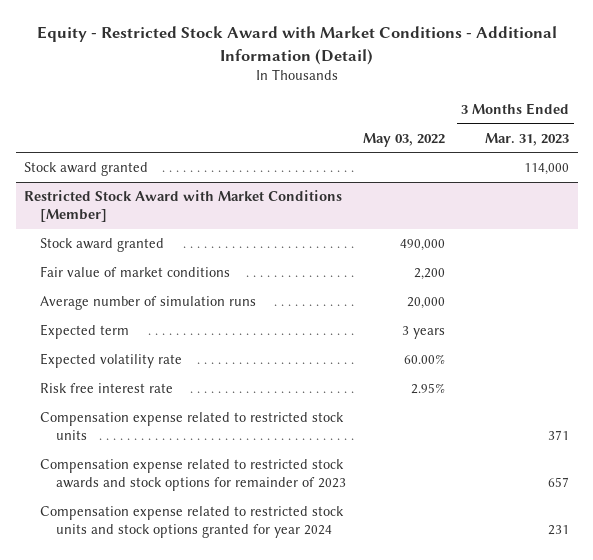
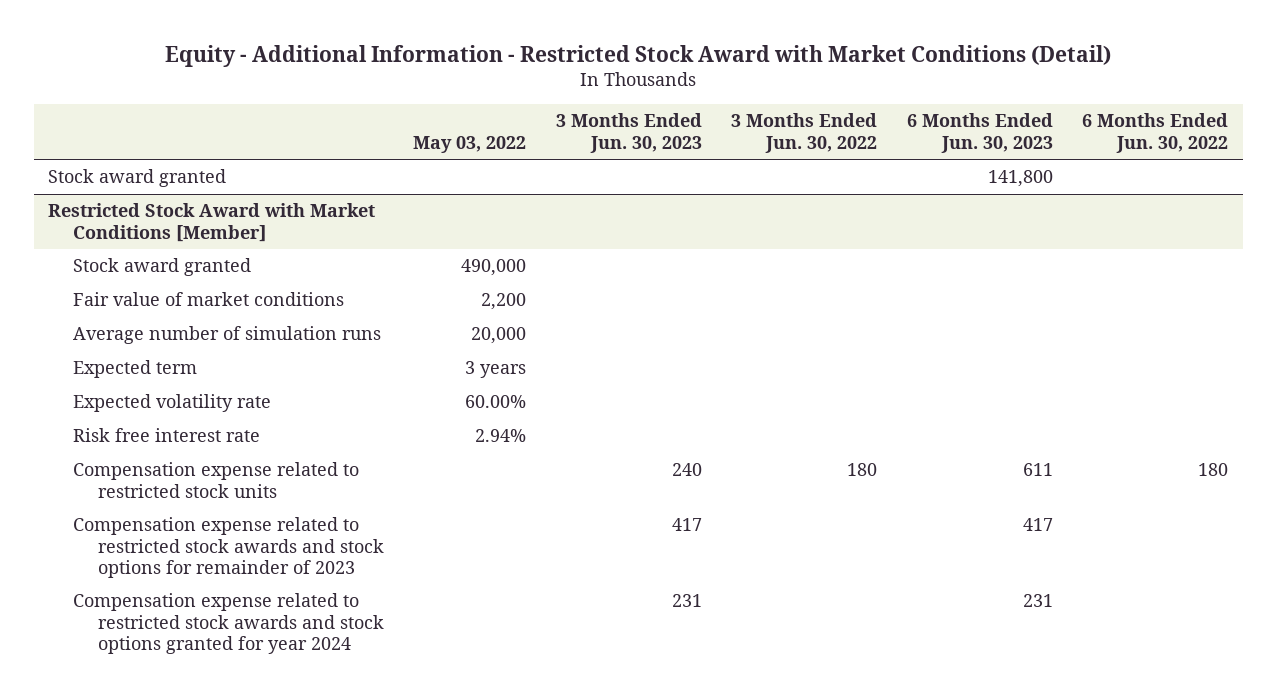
- Equity - Restricted Stock Award with Market Conditions - Additional Information (Detail)
+ Equity - Additional Information - Restricted Stock Award with Market Conditions (Detail)
- | May 03, 2022 | 3 Months Ended Mar. 31, 2023
+ | May 03, 2022 | 3 Months Ended Jun. 30, 2023 | 3 Months Ended Jun. 30, 2022 | 6 Months Ended Jun. 30, 2023 | 6 Months Ended Jun. 30, 2022
@ Restricted Stock Award with Market Conditions [Member]
- Risk free interest rate | 2.95% |
+ Risk free interest rate | 2.94% | | | |
- Compensation expense related to restricted stock units and stock options granted for year 2024 | | 231
+ Compensation expense related to restricted stock awards and stock options granted for year 2024 | | 231 | | 231 |

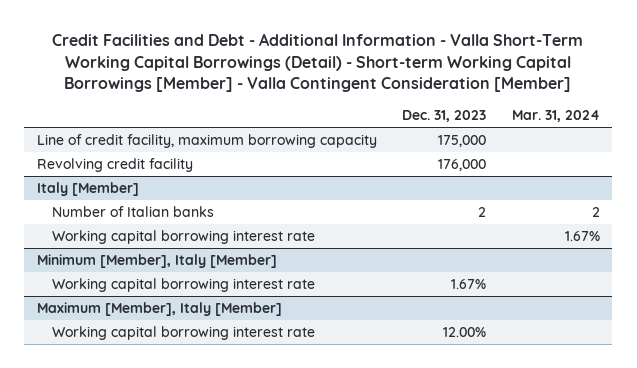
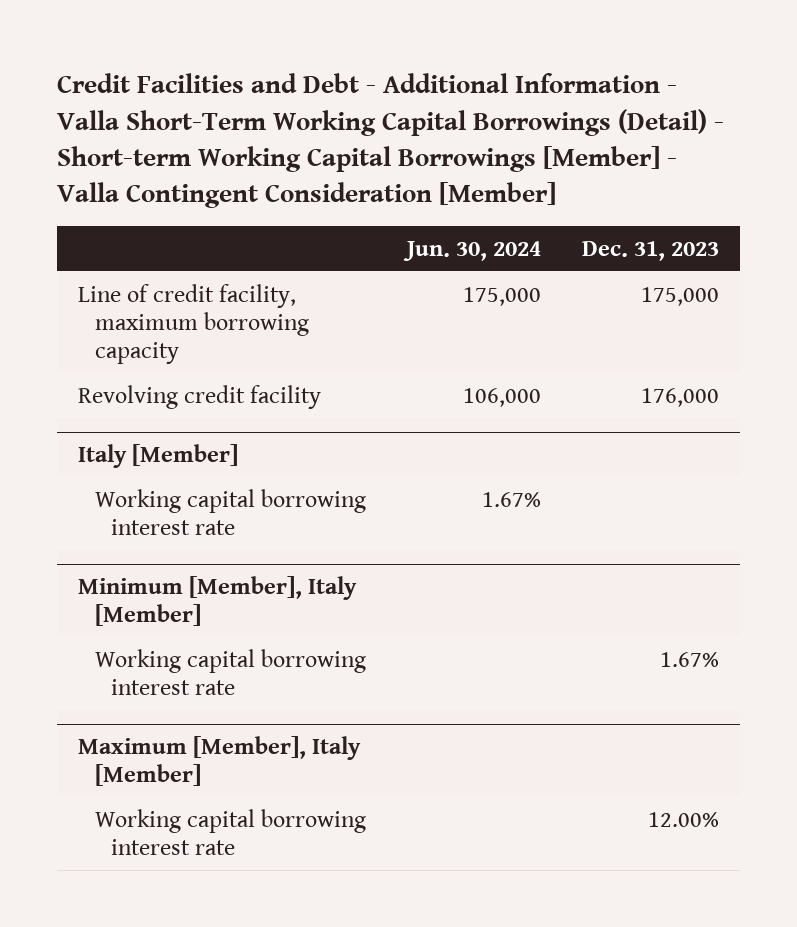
- | Dec. 31, 2023 | Mar. 31, 2024
+ | Jun. 30, 2024 | Dec. 31, 2023
@ Italy [Member]
- Number of Italian banks | 2 | 2

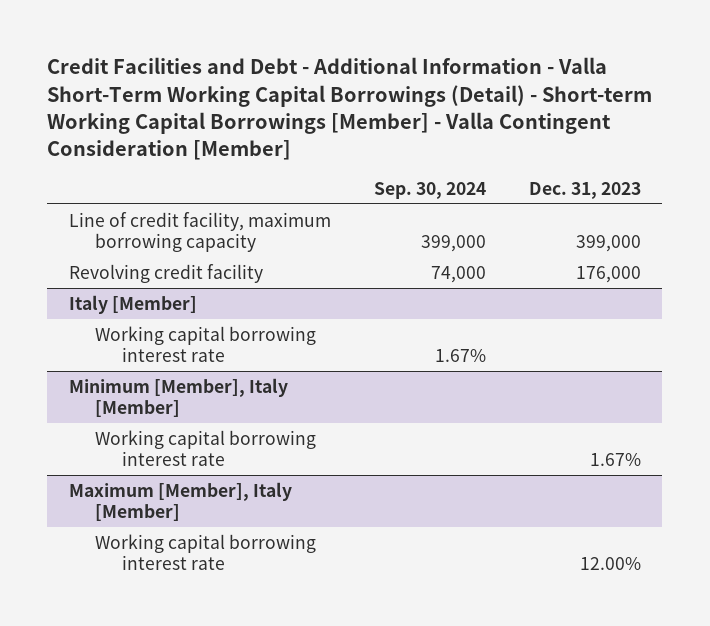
- | Jun. 30, 2024 | Dec. 31, 2023
+ | Sep. 30, 2024 | Dec. 31, 2023
- Line of credit facility, maximum borrowing capacity | 175,000 | 175,000
+ Line of credit facility, maximum borrowing capacity | 399,000 | 399,000

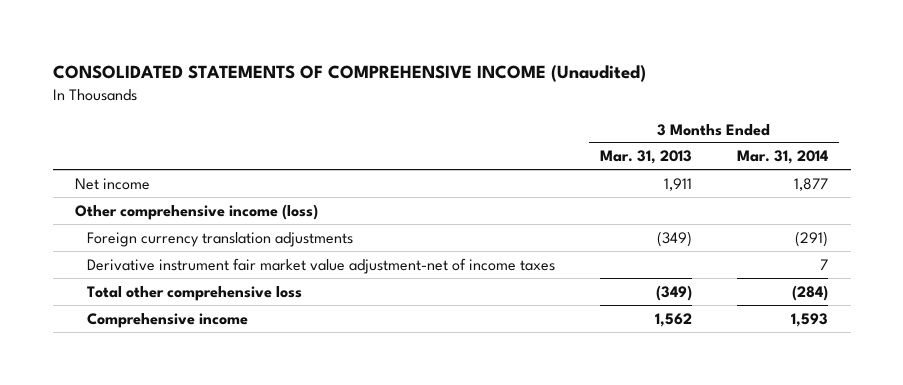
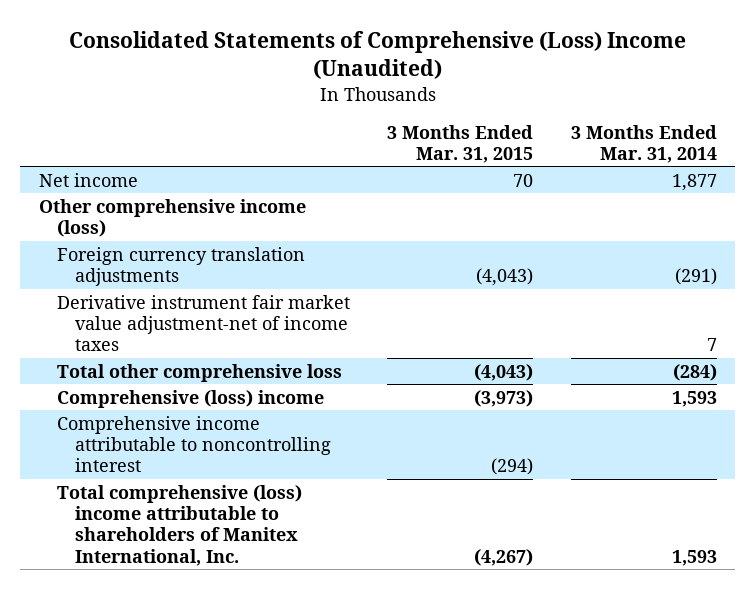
- CONSOLIDATED STATEMENTS OF COMPREHENSIVE INCOME (Unaudited)
+ Consolidated Statements of Comprehensive (Loss) Income (Unaudited)
- | 3 Months Ended Mar. 31, 2013 | 3 Months Ended Mar. 31, 2014
+ | 3 Months Ended Mar. 31, 2015 | 3 Months Ended Mar. 31, 2014
- Comprehensive income | 1,562 | 1,593
+ Comprehensive (loss) income | (3,973) | 1,593
+ Comprehensive income attributable to noncontrolling interest | (294) |
+ Total comprehensive (loss) income attributable to shareholders of Manitex International, Inc. | (4,267) | 1,593

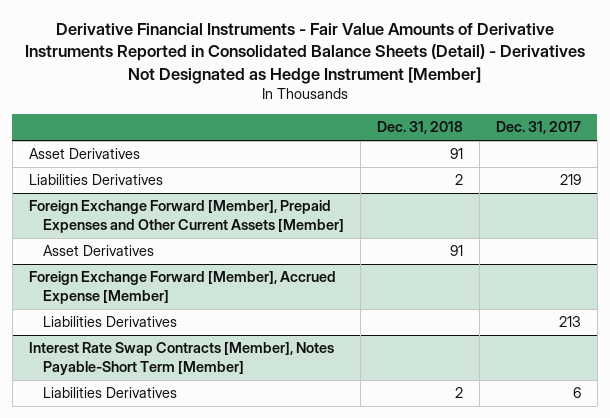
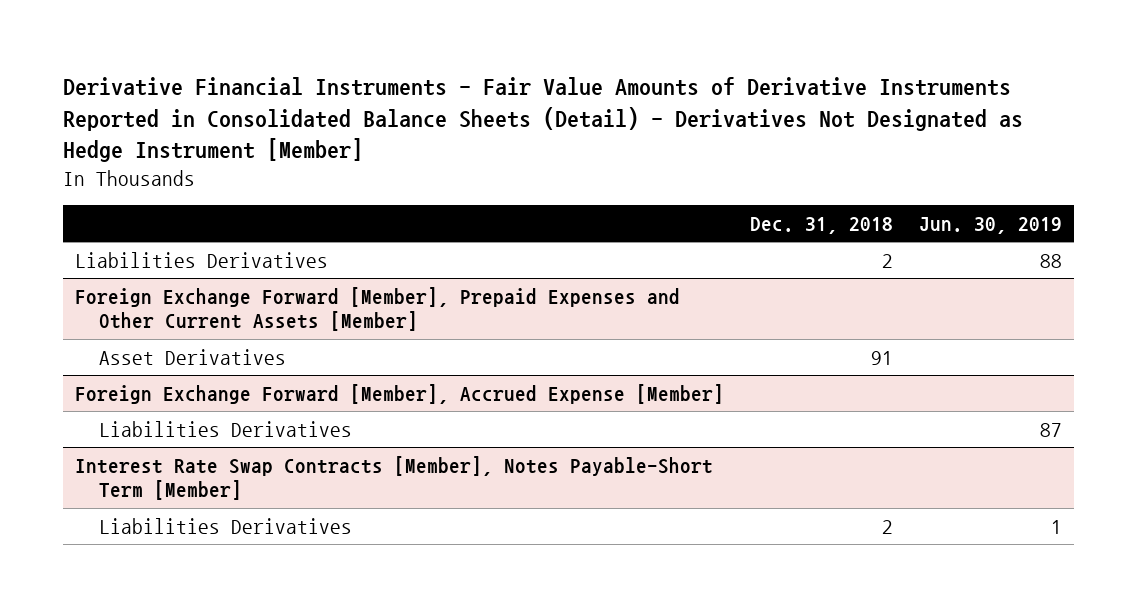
- | Dec. 31, 2018 | Dec. 31, 2017
+ | Dec. 31, 2018 | Jun. 30, 2019
- Asset Derivatives | 91 |

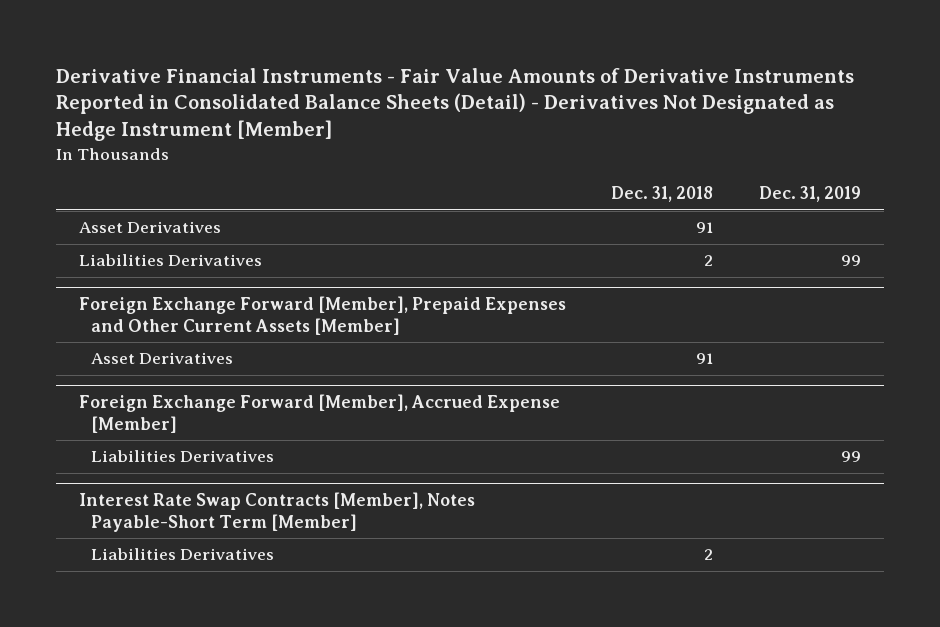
- | Dec. 31, 2018 | Jun. 30, 2019
+ | Dec. 31, 2018 | Dec. 31, 2019
+ Asset Derivatives | 91 |

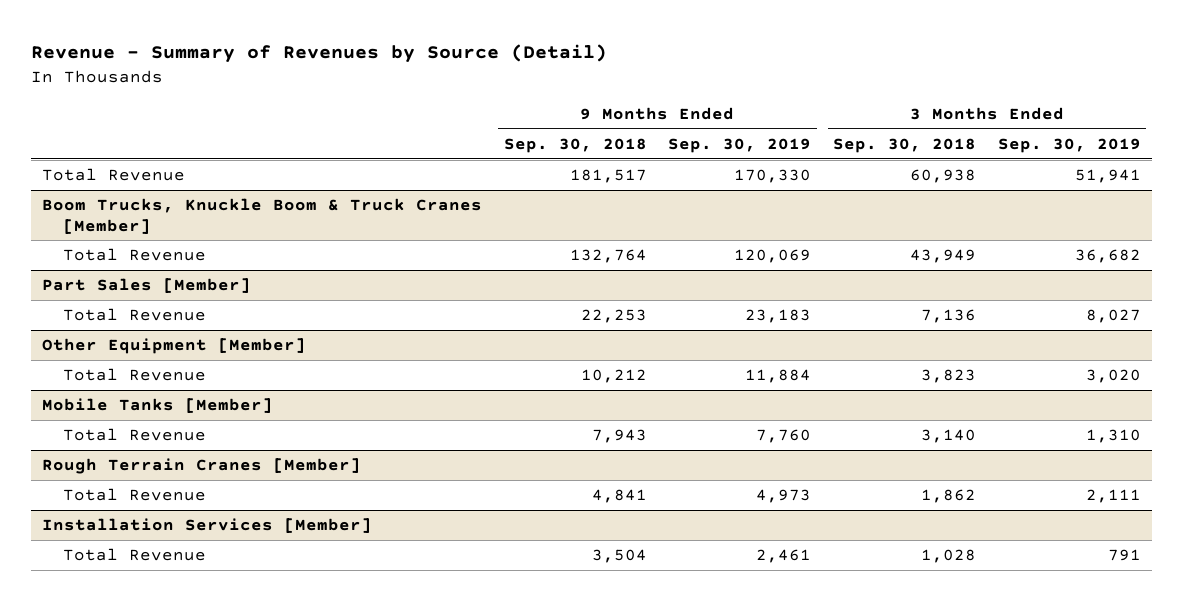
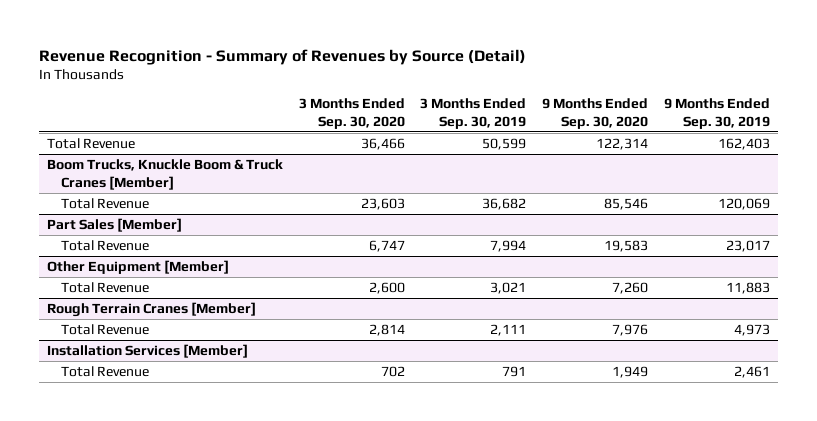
- Revenue - Summary of Revenues by Source (Detail)
+ Revenue Recognition - Summary of Revenues by Source (Detail)
- | 9 Months Ended Sep. 30, 2018 | 9 Months Ended Sep. 30, 2019 | 3 Months Ended Sep. 30, 2018 | 3 Months Ended Sep. 30, 2019
+ | 3 Months Ended Sep. 30, 2020 | 3 Months Ended Sep. 30, 2019 | 9 Months Ended Sep. 30, 2020 | 9 Months Ended Sep. 30, 2019
- Total Revenue | 181,517 | 170,330 | 60,938 | 51,941
+ Total Revenue | 36,466 | 50,599 | 122,314 | 162,403
@ Part Sales [Member]
- Total Revenue | 22,253 | 23,183 | 7,136 | 8,027
+ Total Revenue | 6,747 | 7,994 | 19,583 | 23,017
@ Other Equipment [Member]
- Total Revenue | 10,212 | 11,884 | 3,823 | 3,020
- Mobile Tanks [Member]
- Total Revenue | 7,943 | 7,760 | 3,140 | 1,310
@ Other Equipment [Member]
+ Total Revenue | 2,600 | 3,021 | 7,260 | 11,883

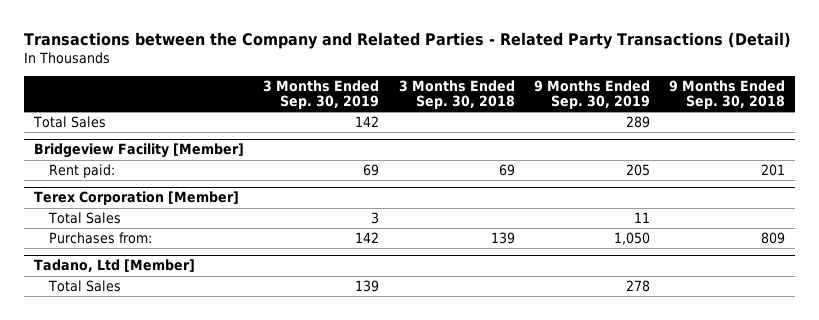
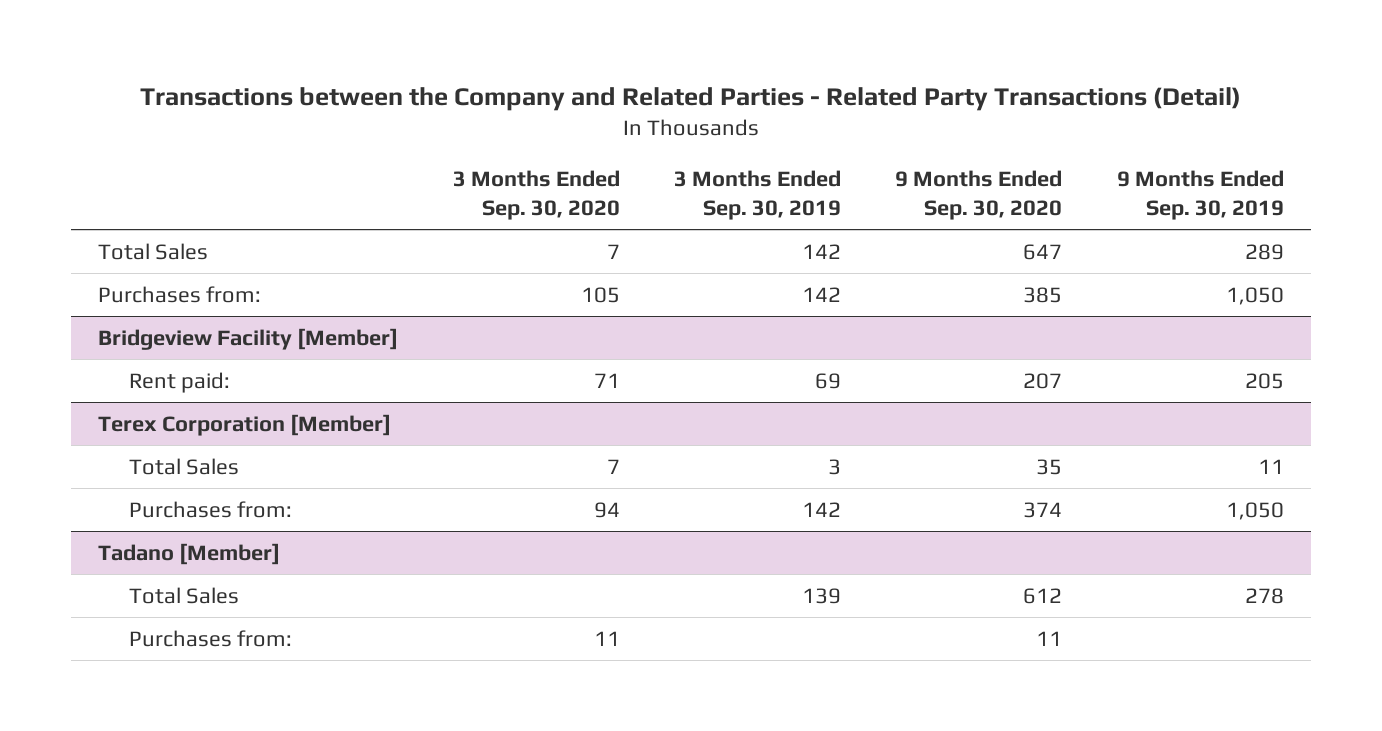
- | 3 Months Ended Sep. 30, 2019 | 3 Months Ended Sep. 30, 2018 | 9 Months Ended Sep. 30, 2019 | 9 Months Ended Sep. 30, 2018
+ | 3 Months Ended Sep. 30, 2020 | 3 Months Ended Sep. 30, 2019 | 9 Months Ended Sep. 30, 2020 | 9 Months Ended Sep. 30, 2019
+ Purchases from: | 105 | 142 | 385 | 1,050
- Tadano, Ltd [Member]
+ Tadano [Member]
+ Purchases from: | 11 | | 11 |

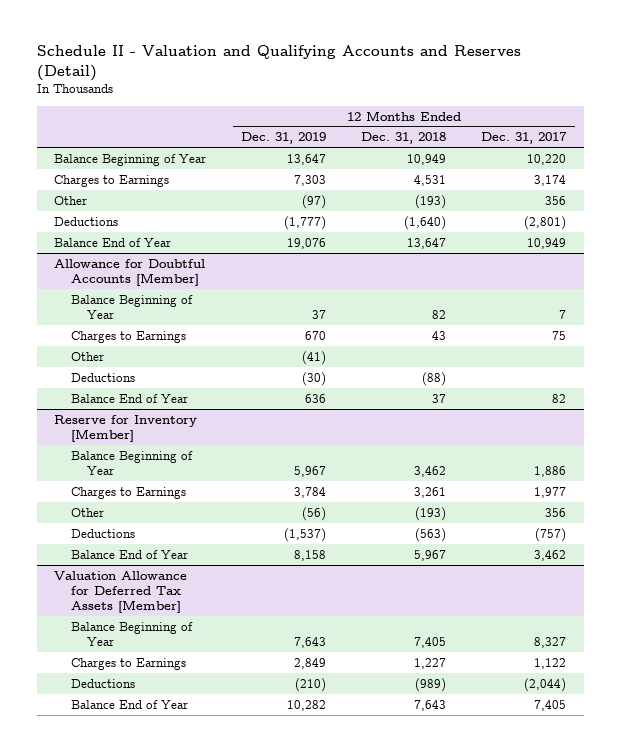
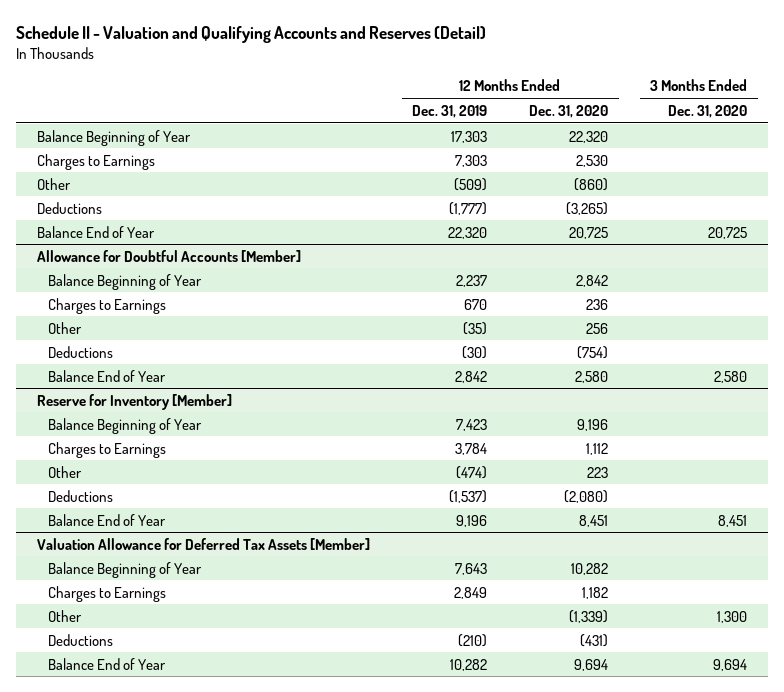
- | 12 Months Ended Dec. 31, 2019 | 12 Months Ended Dec. 31, 2018 | 12 Months Ended Dec. 31, 2017
+ | 12 Months Ended Dec. 31, 2019 | 12 Months Ended Dec. 31, 2020 | 3 Months Ended Dec. 31, 2020
- Balance Beginning of Year | 13,647 | 10,949 | 10,220
+ Balance Beginning of Year | 17,303 | 22,320 |
- Other | (97) | (193) | 356
+ Other | (509) | (860) |
- Balance End of Year | 19,076 | 13,647 | 10,949
+ Balance End of Year | 22,320 | 20,725 | 20,725
@ Allowance for Doubtful Accounts [Member]
- Balance Beginning of Year | 37 | 82 | 7
+ Balance Beginning of Year | 2,237 | 2,842 |
- Other | (41) | |
+ Other | (35) | 256 |
- Balance End of Year | 636 | 37 | 82
+ Balance End of Year | 2,842 | 2,580 | 2,580
@ Reserve for Inventory [Member]
- Balance Beginning of Year | 5,967 | 3,462 | 1,886
+ Balance Beginning of Year | 7,423 | 9,196 |
- Other | (56) | (193) | 356
+ Other | (474) | 223 |
- Balance End of Year | 8,158 | 5,967 | 3,462
+ Balance End of Year | 9,196 | 8,451 | 8,451
@ Valuation Allowance for Deferred Tax Assets [Member]
+ Other | | (1,339) | 1,300

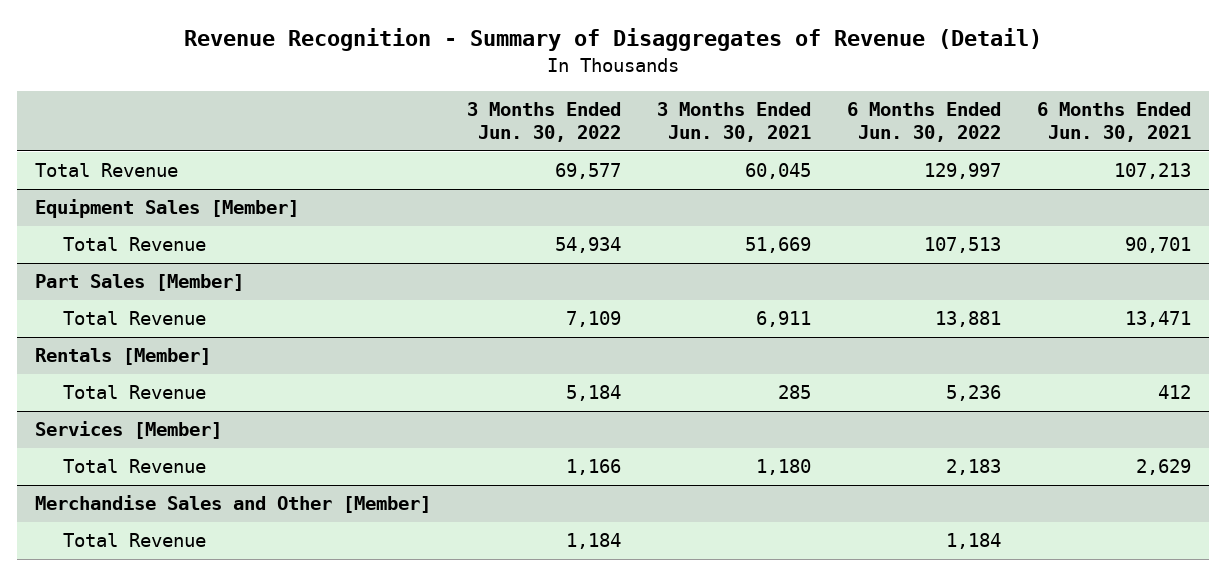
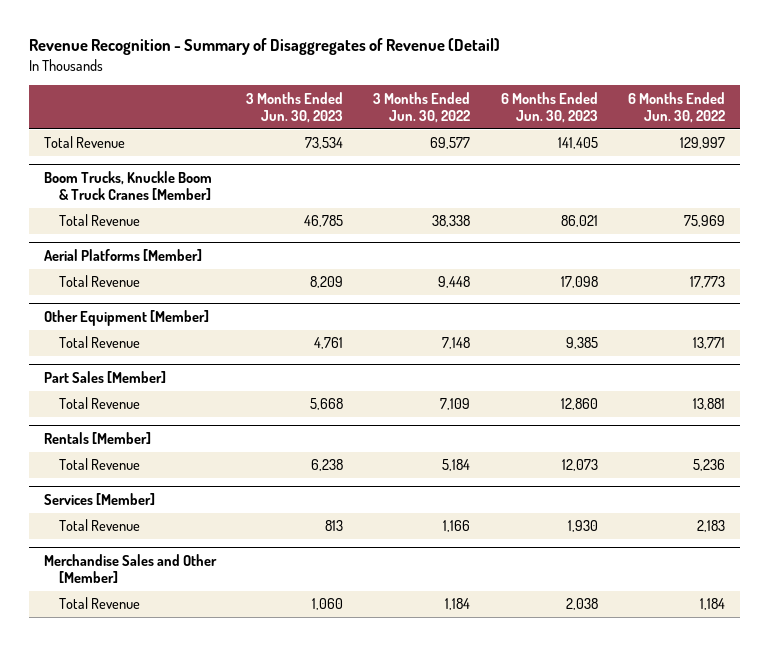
- | 3 Months Ended Jun. 30, 2022 | 3 Months Ended Jun. 30, 2021 | 6 Months Ended Jun. 30, 2022 | 6 Months Ended Jun. 30, 2021
+ | 3 Months Ended Jun. 30, 2023 | 3 Months Ended Jun. 30, 2022 | 6 Months Ended Jun. 30, 2023 | 6 Months Ended Jun. 30, 2022
- Equipment Sales [Member]
- Total Revenue | 54,934 | 51,669 | 107,513 | 90,701
+ Boom Trucks, Knuckle Boom & Truck Cranes [Member]
+ Total Revenue | 46,785 | 38,338 | 86,021 | 75,969
+ Aerial Platforms [Member]
+ Total Revenue | 8,209 | 9,448 | 17,098 | 17,773
+ Other Equipment [Member]
+ Total Revenue | 4,761 | 7,148 | 9,385 | 13,771

